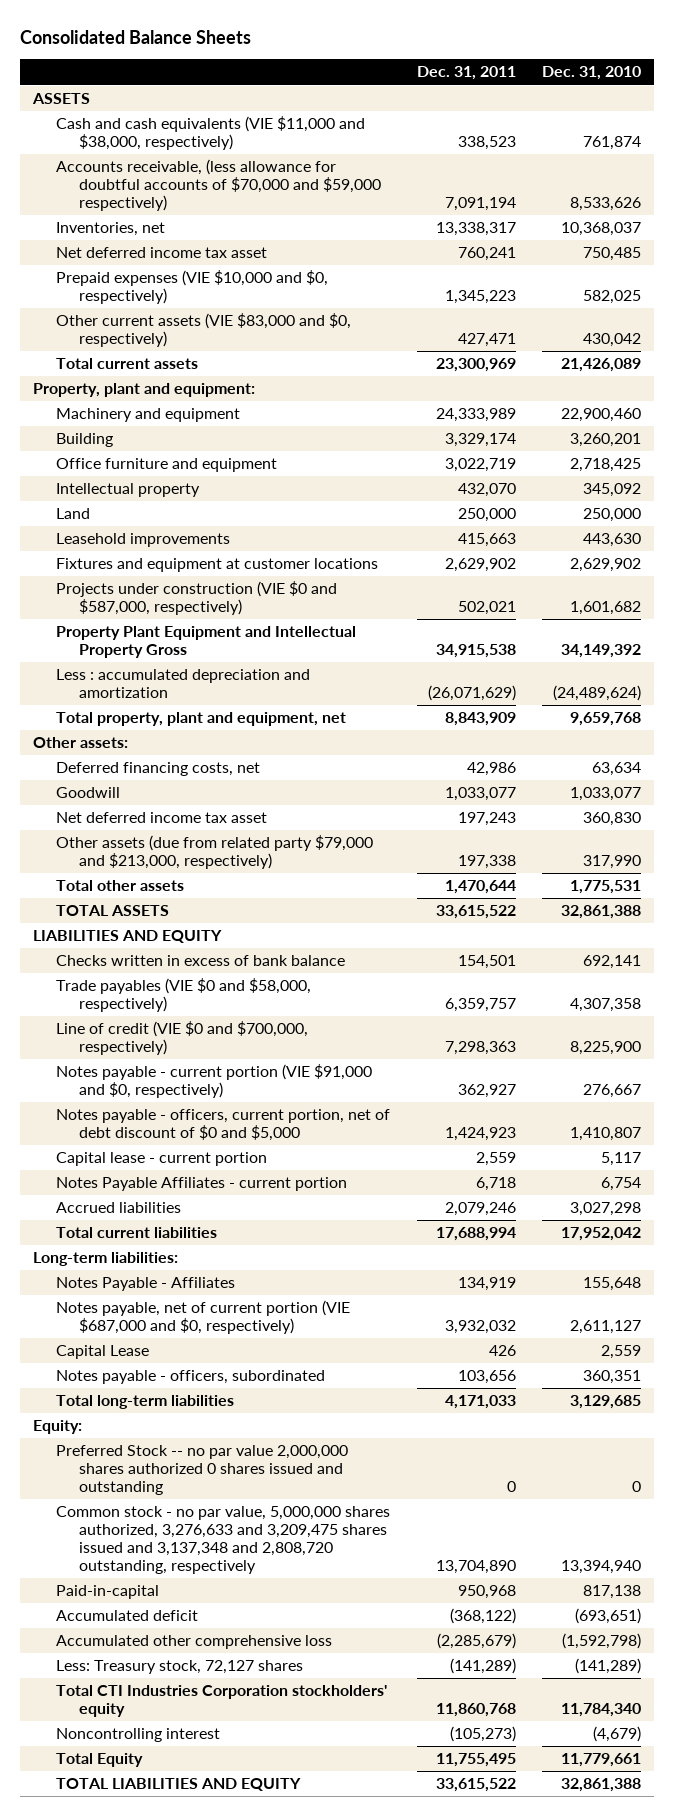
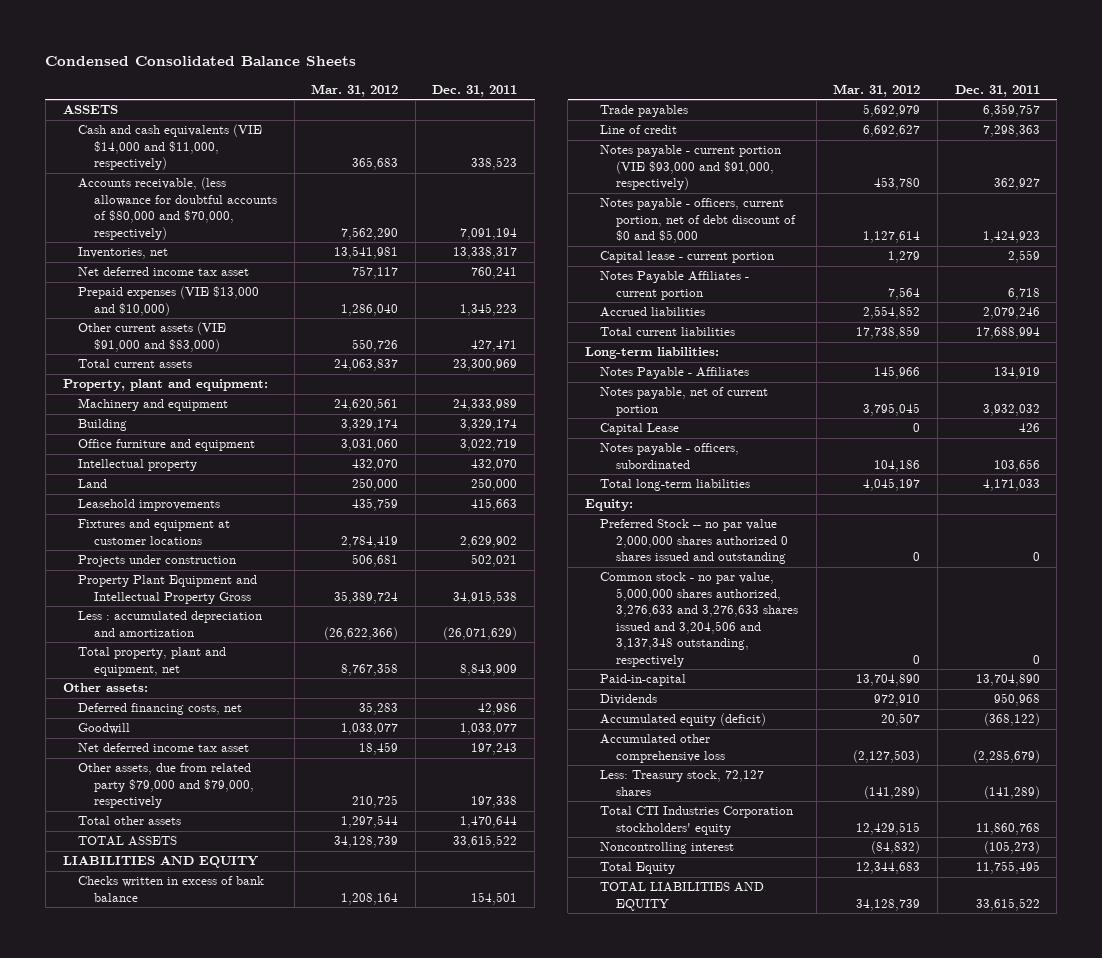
- Consolidated Balance Sheets
+ Condensed Consolidated Balance Sheets
- | Dec. 31, 2011 | Dec. 31, 2010
+ | Mar. 31, 2012 | Dec. 31, 2011
- Cash and cash equivalents (VIE $11,000 and $38,000, respectively) | 338,523 | 761,874
- Accounts receivable, (less allowance for doubtful accounts of $70,000 and $59,000 respectively) | 7,091,194 | 8,533,626
+ Cash and cash equivalents (VIE $14,000 and $11,000, respectively) | 365,683 | 338,523
+ Accounts receivable, (less allowance for doubtful accounts of $80,000 and $70,000, respectively) | 7,562,290 | 7,091,194
- Prepaid expenses (VIE $10,000 and $0, respectively) | 1,345,223 | 582,025
- Other current assets (VIE $83,000 and $0, respectively) | 427,471 | 430,042
+ Prepaid expenses (VIE $13,000 and $10,000) | 1,286,040 | 1,345,223
+ Other current assets (VIE $91,000 and $83,000) | 550,726 | 427,471
- Projects under construction (VIE $0 and $587,000, respectively) | 502,021 | 1,601,682
+ Projects under construction | 506,681 | 502,021
- Other assets (due from related party $79,000 and $213,000, respectively) | 197,338 | 317,990
+ Other assets, due from related party $79,000 and $79,000, respectively | 210,725 | 197,338
- Trade payables (VIE $0 and $58,000, respectively) | 6,359,757 | 4,307,358
- Line of credit (VIE $0 and $700,000, respectively) | 7,298,363 | 8,225,900
- Notes payable - current portion (VIE $91,000 and $0, respectively) | 362,927 | 276,667
+ Trade payables | 5,692,979 | 6,359,757
+ Line of credit | 6,692,627 | 7,298,363
+ Notes payable - current portion (VIE $93,000 and $91,000, respectively) | 453,780 | 362,927
- Notes payable, net of current portion (VIE $687,000 and $0, respectively) | 3,932,032 | 2,611,127
+ Notes payable, net of current portion | 3,795,045 | 3,932,032
- Common stock - no par value, 5,000,000 shares authorized, 3,276,633 and 3,209,475 shares issued and 3,137,348 and 2,808,720 outstanding, respectively | 13,704,890 | 13,394,940
- Paid-in-capital | 950,968 | 817,138
- Accumulated deficit | (368,122) | (693,651)
+ Common stock - no par value, 5,000,000 shares authorized, 3,276,633 and 3,276,633 shares issued and 3,204,506 and 3,137,348 outstanding, respectively | 0 | 0
+ Paid-in-capital | 13,704,890 | 13,704,890
+ Dividends | 972,910 | 950,968
+ Accumulated equity (deficit) | 20,507 | (368,122)

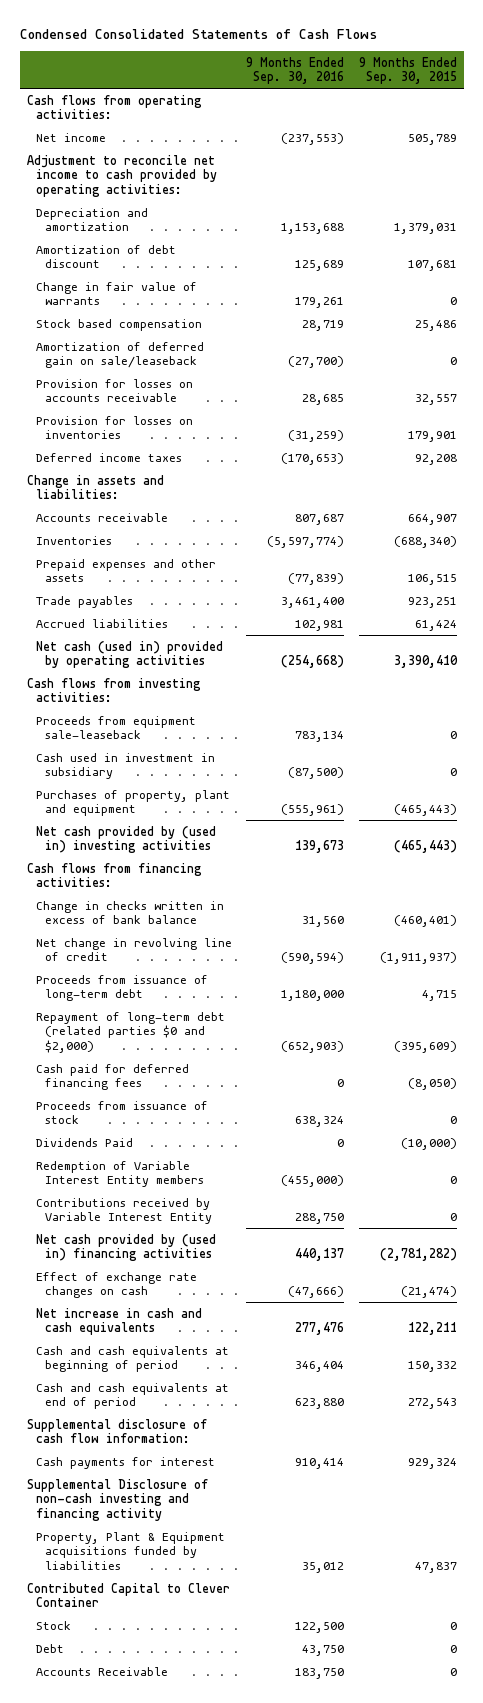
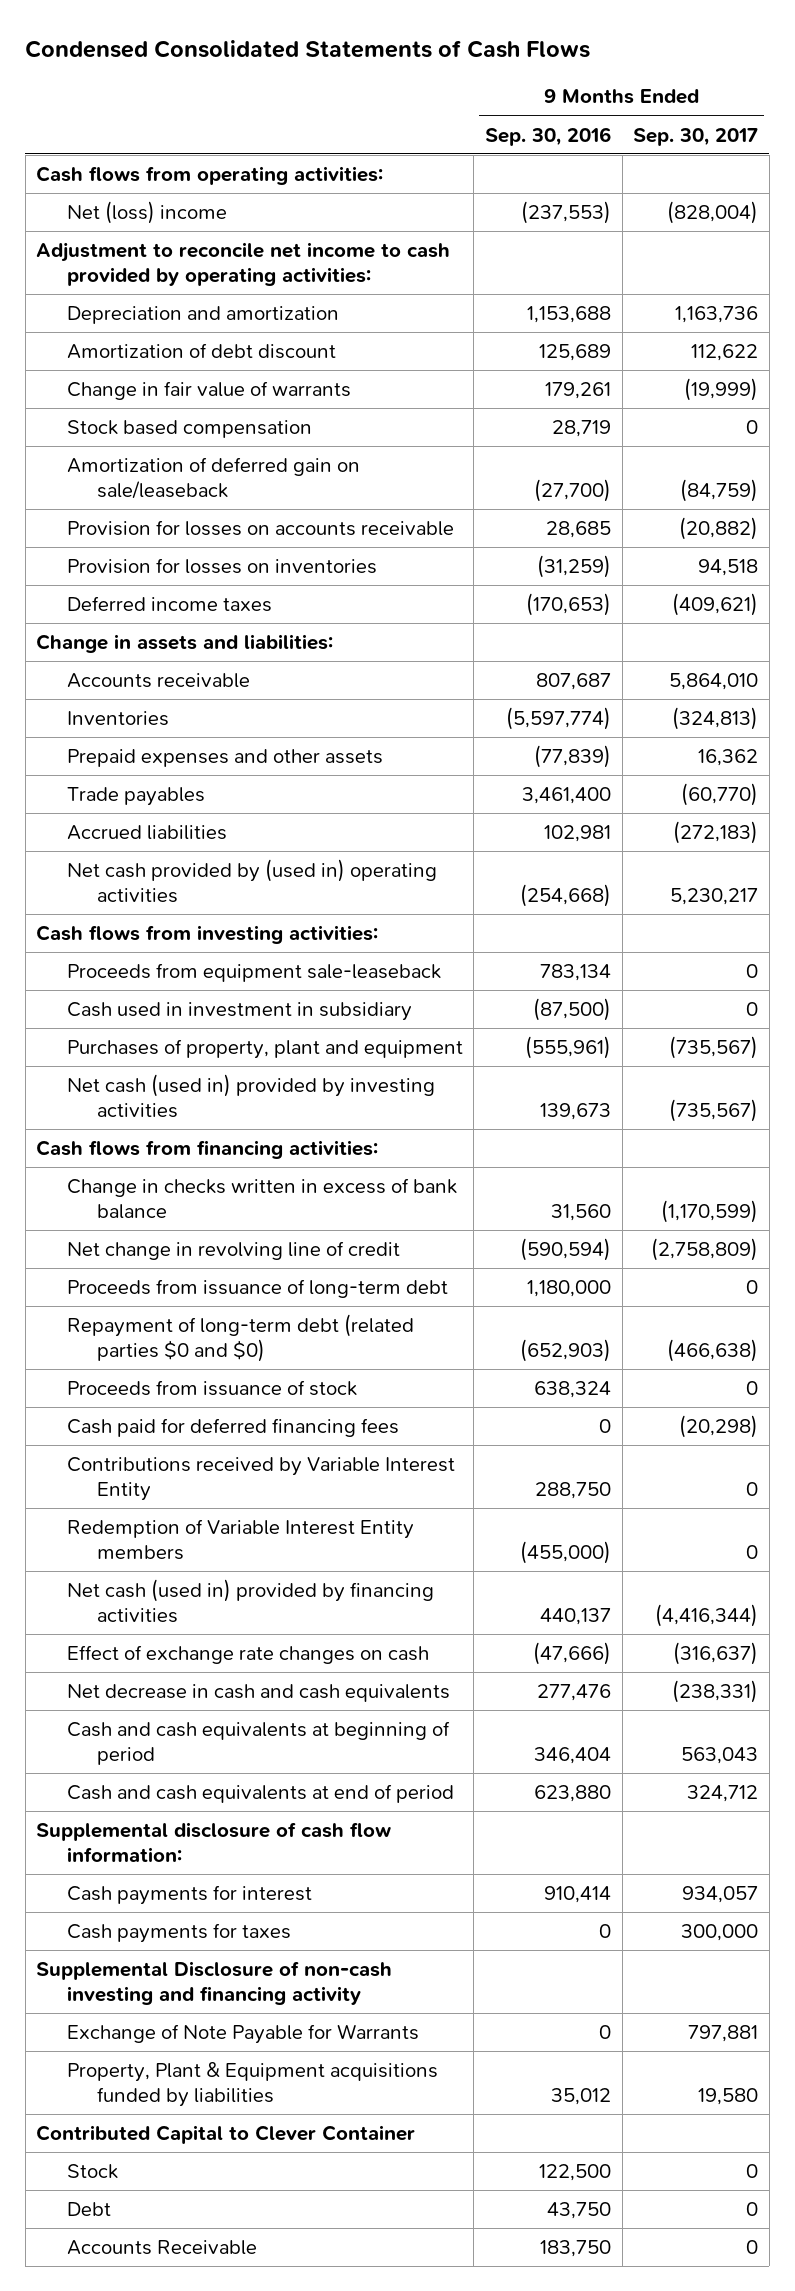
- | 9 Months Ended Sep. 30, 2016 | 9 Months Ended Sep. 30, 2015
+ | 9 Months Ended Sep. 30, 2016 | 9 Months Ended Sep. 30, 2017
- Net income | (237,553) | 505,789
+ Net (loss) income | (237,553) | (828,004)
- Net cash (used in) provided by operating activities | (254,668) | 3,390,410
+ Net cash provided by (used in) operating activities | (254,668) | 5,230,217
- Net cash provided by (used in) investing activities | 139,673 | (465,443)
+ Net cash (used in) provided by investing activities | 139,673 | (735,567)
- Repayment of long-term debt (related parties $0 and $2,000) | (652,903) | (395,609)
+ Repayment of long-term debt (related parties $0 and $0) | (652,903) | (466,638)
- Dividends Paid | 0 | (10,000)
moved down: Cash paid for deferred financing fees | 0 | (20,298)
- Net cash provided by (used in) financing activities | 440,137 | (2,781,282)
moved down: Redemption of Variable Interest Entity members | (455,000) | 0
+ Net cash (used in) provided by financing activities | 440,137 | (4,416,344)
- Net increase in cash and cash equivalents | 277,476 | 122,211
+ Net decrease in cash and cash equivalents | 277,476 | (238,331)
+ Cash payments for taxes | 0 | 300,000
+ Exchange of Note Payable for Warrants | 0 | 797,881

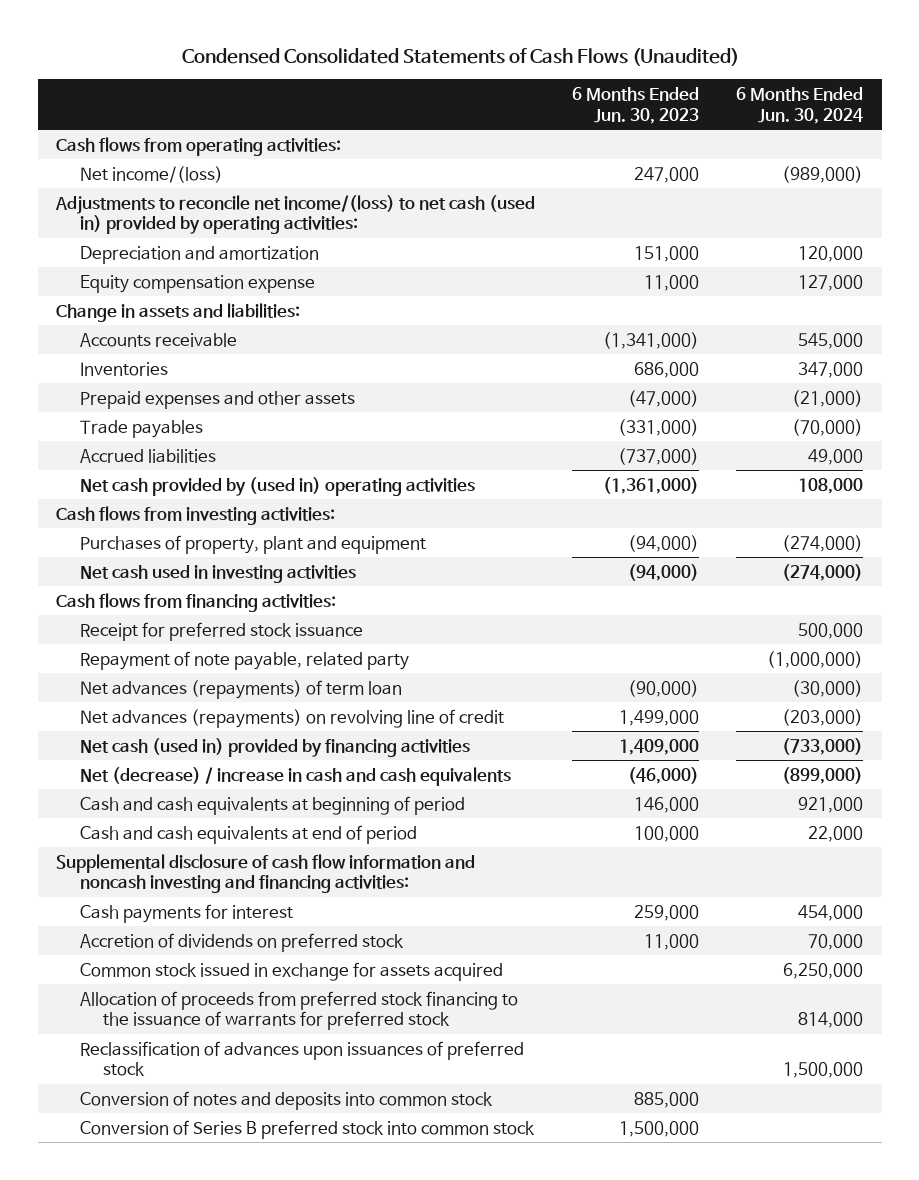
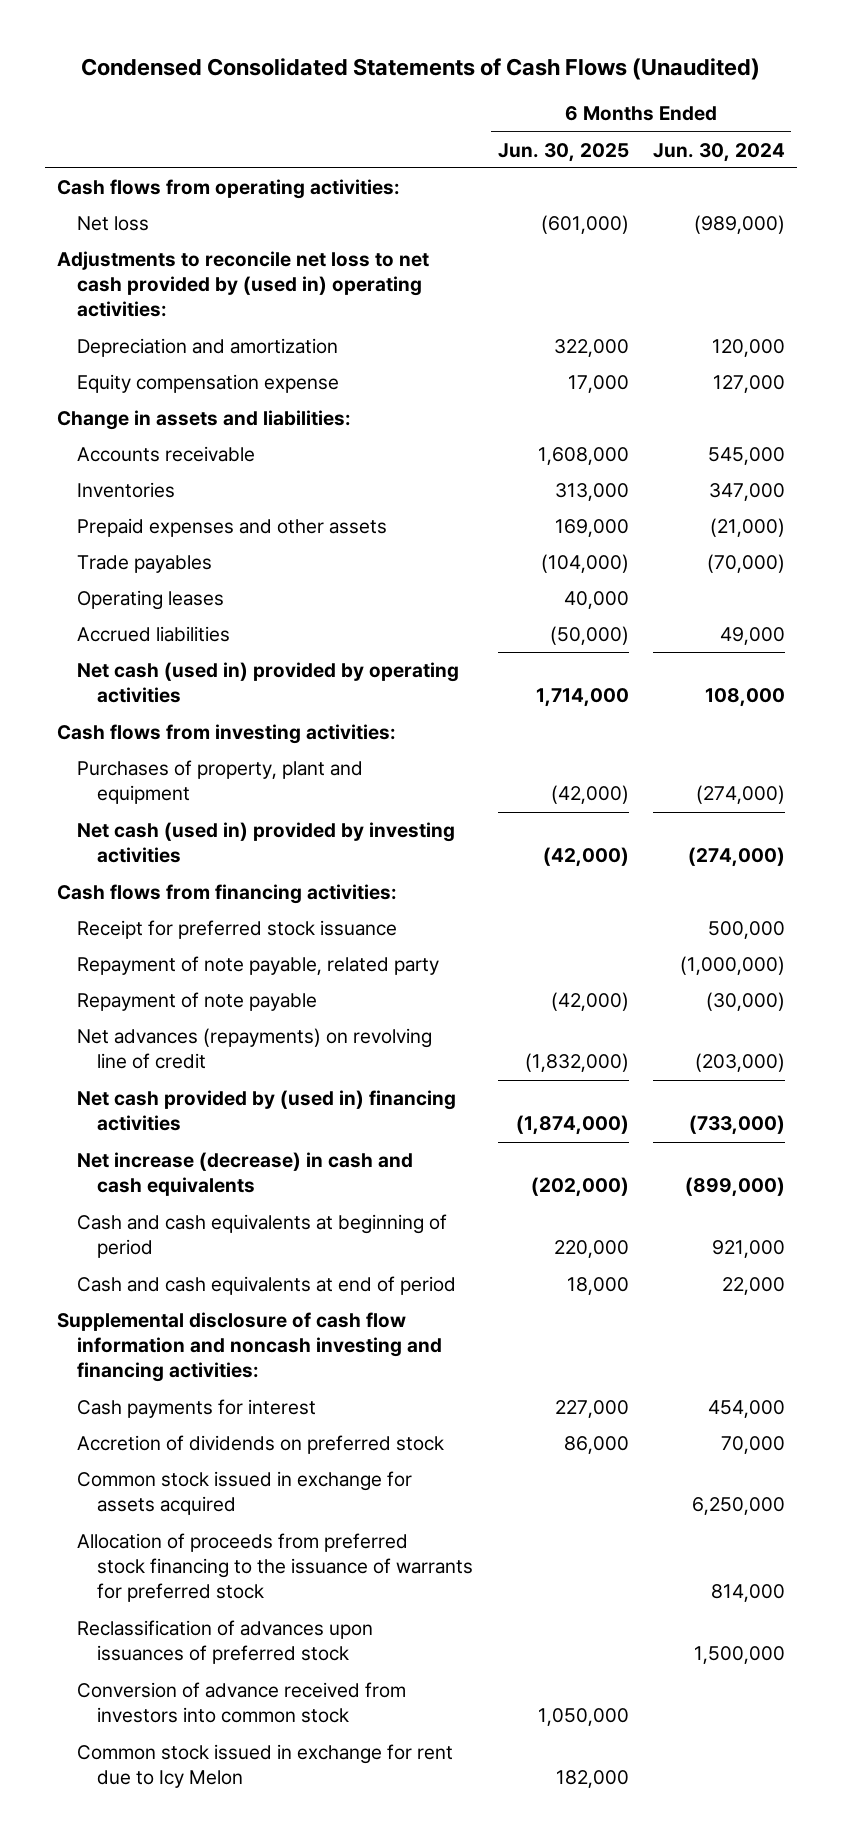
- | 6 Months Ended Jun. 30, 2023 | 6 Months Ended Jun. 30, 2024
+ | 6 Months Ended Jun. 30, 2025 | 6 Months Ended Jun. 30, 2024
- Net income/(loss) | 247,000 | (989,000)
- Adjustments to reconcile net income/(loss) to net cash (used in) provided by operating activities:
+ Net loss | (601,000) | (989,000)
+ Adjustments to reconcile net loss to net cash provided by (used in) operating activities:
+ Operating leases | 40,000 |
- Net cash provided by (used in) operating activities | (1,361,000) | 108,000
+ Net cash (used in) provided by operating activities | 1,714,000 | 108,000
- Net cash used in investing activities | (94,000) | (274,000)
+ Net cash (used in) provided by investing activities | (42,000) | (274,000)
- Net advances (repayments) of term loan | (90,000) | (30,000)
+ Repayment of note payable | (42,000) | (30,000)
- Net cash (used in) provided by financing activities | 1,409,000 | (733,000)
- Net (decrease) / increase in cash and cash equivalents | (46,000) | (899,000)
+ Net cash provided by (used in) financing activities | (1,874,000) | (733,000)
+ Net increase (decrease) in cash and cash equivalents | (202,000) | (899,000)
- Conversion of notes and deposits into common stock | 885,000 |
- Conversion of Series B preferred stock into common stock | 1,500,000 |
+ Conversion of advance received from investors into common stock | 1,050,000 |
+ Common stock issued in exchange for rent due to Icy Melon | 182,000 |

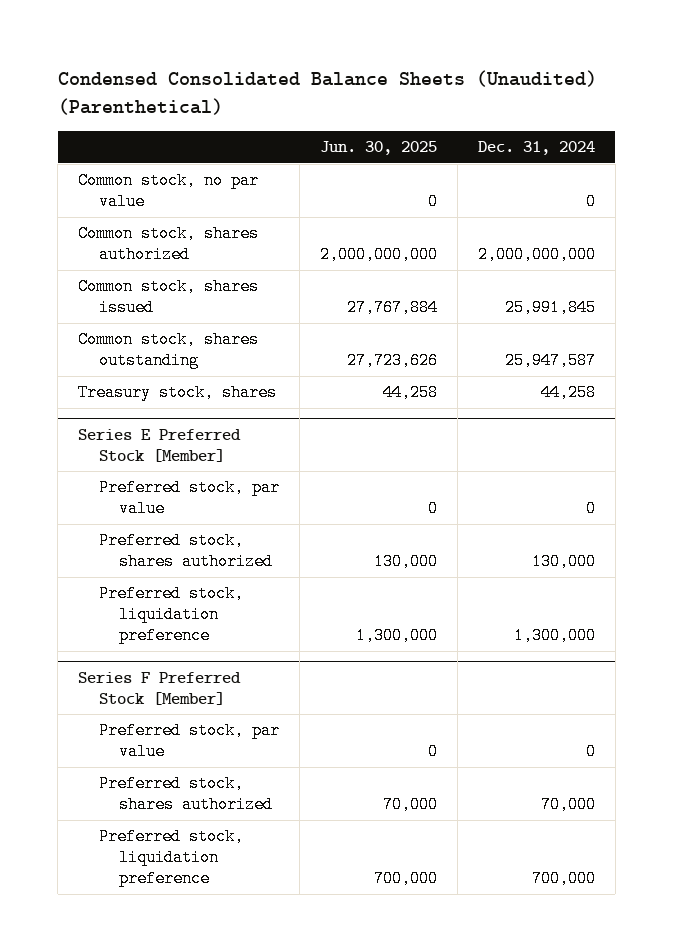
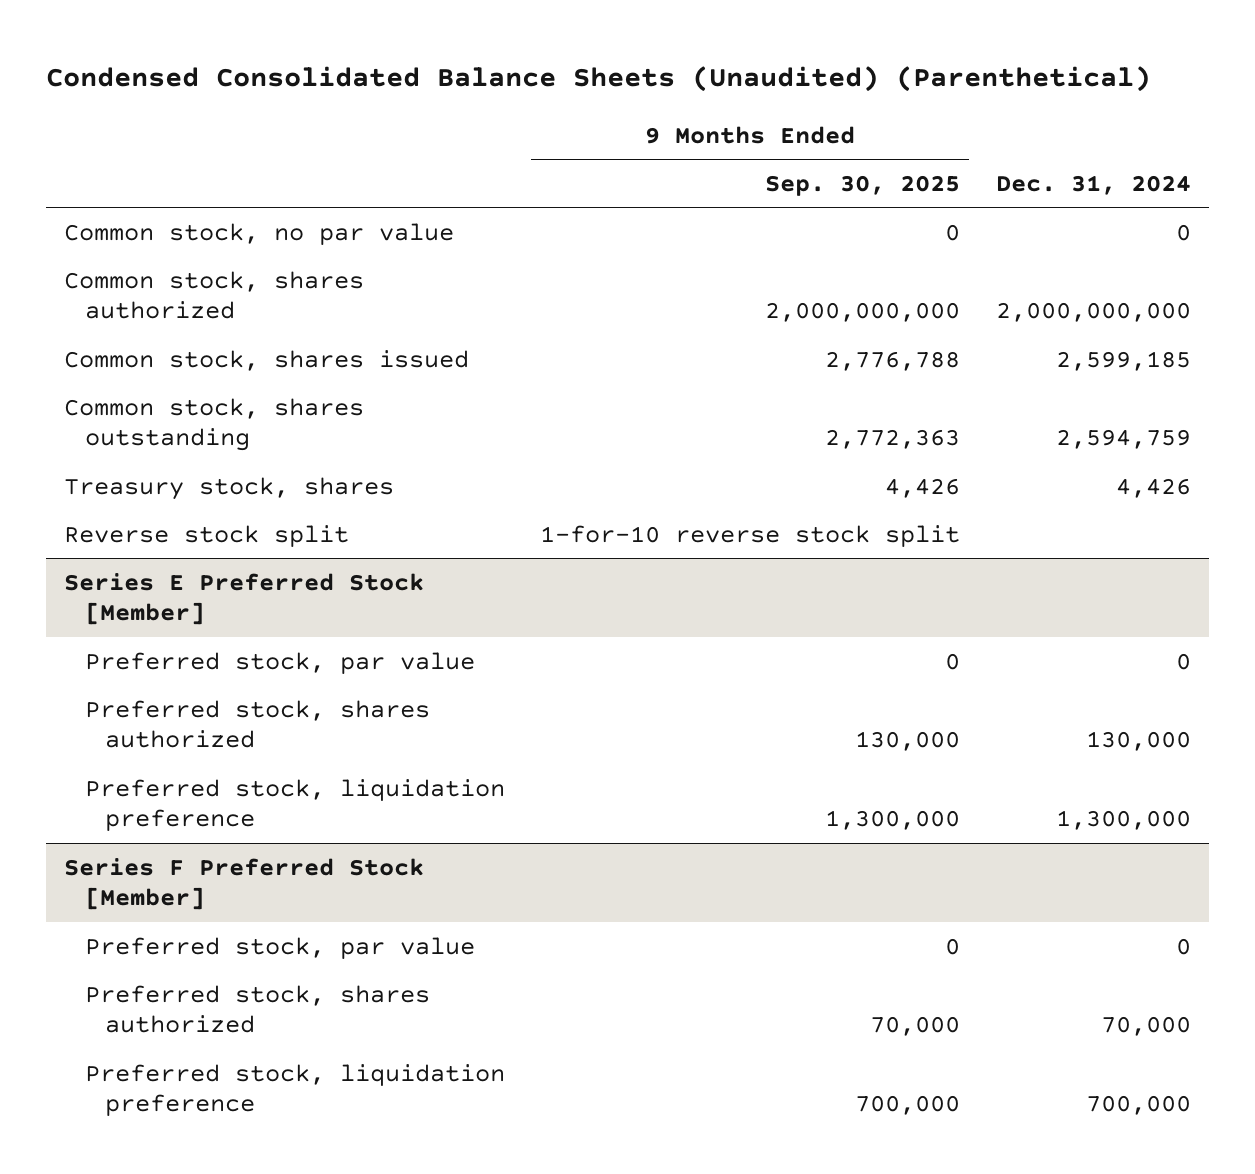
- | Jun. 30, 2025 | Dec. 31, 2024
+ | 9 Months Ended Sep. 30, 2025 | Dec. 31, 2024
- Common stock, shares issued | 27,767,884 | 25,991,845
- Common stock, shares outstanding | 27,723,626 | 25,947,587
- Treasury stock, shares | 44,258 | 44,258
+ Common stock, shares issued | 2,776,788 | 2,599,185
+ Common stock, shares outstanding | 2,772,363 | 2,594,759
+ Treasury stock, shares | 4,426 | 4,426
+ Reverse stock split | 1-for-10 reverse stock split |

